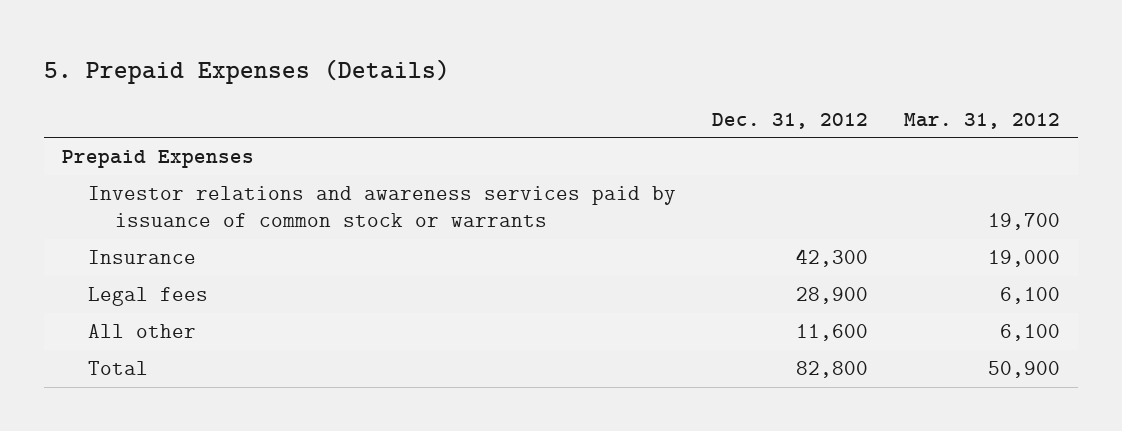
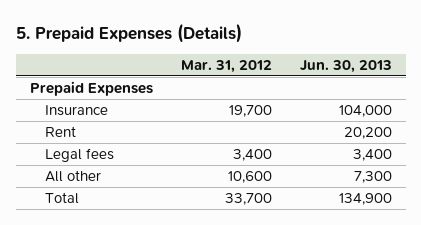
- | Dec. 31, 2012 | Mar. 31, 2012
+ | Mar. 31, 2012 | Jun. 30, 2013
- Investor relations and awareness services paid by issuance of common stock or warrants | | 19,700
- Insurance | 42,300 | 19,000
- Legal fees | 28,900 | 6,100
- All other | 11,600 | 6,100
- Total | 82,800 | 50,900
+ Insurance | 19,700 | 104,000
+ Rent | | 20,200
+ Legal fees | 3,400 | 3,400
+ All other | 10,600 | 7,300
+ Total | 33,700 | 134,900

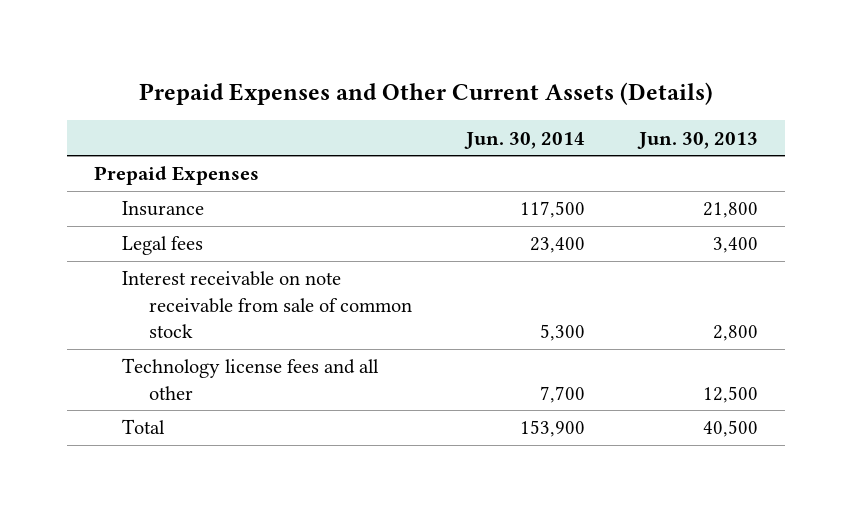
- 5. Prepaid Expenses (Details)
+ Prepaid Expenses and Other Current Assets (Details)
- | Mar. 31, 2012 | Jun. 30, 2013
+ | Jun. 30, 2014 | Jun. 30, 2013
- Insurance | 19,700 | 104,000
- Rent | | 20,200
+ Insurance | 117,500 | 21,800
- All other | 10,600 | 7,300
- Total | 33,700 | 134,900
+ Interest receivable on note receivable from sale of common stock | 5,300 | 2,800
+ Technology license fees and all other | 7,700 | 12,500
+ Total | 153,900 | 40,500

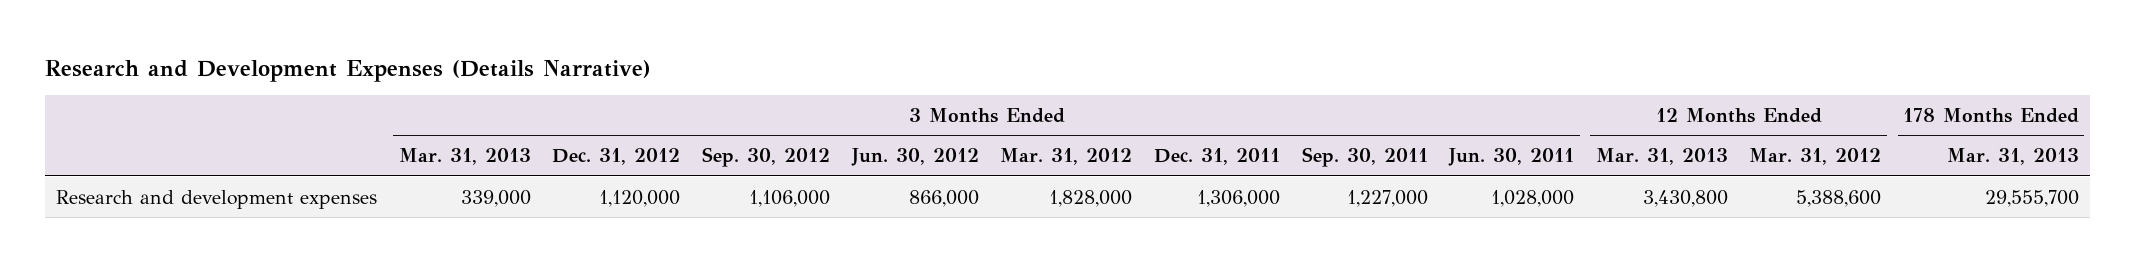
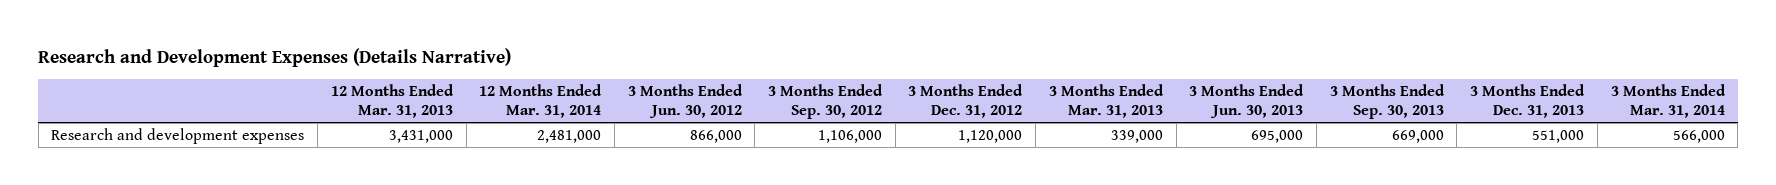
- | 3 Months Ended Mar. 31, 2013 | 3 Months Ended Dec. 31, 2012 | 3 Months Ended Sep. 30, 2012 | 3 Months Ended Jun. 30, 2012 | 3 Months Ended Mar. 31, 2012 | 3 Months Ended Dec. 31, 2011 | 3 Months Ended Sep. 30, 2011 | 3 Months Ended Jun. 30, 2011 | 12 Months Ended Mar. 31, 2013 | 12 Months Ended Mar. 31, 2012 | 178 Months Ended Mar. 31, 2013
+ | 12 Months Ended Mar. 31, 2013 | 12 Months Ended Mar. 31, 2014 | 3 Months Ended Jun. 30, 2012 | 3 Months Ended Sep. 30, 2012 | 3 Months Ended Dec. 31, 2012 | 3 Months Ended Mar. 31, 2013 | 3 Months Ended Jun. 30, 2013 | 3 Months Ended Sep. 30, 2013 | 3 Months Ended Dec. 31, 2013 | 3 Months Ended Mar. 31, 2014
- Research and development expenses | 339,000 | 1,120,000 | 1,106,000 | 866,000 | 1,828,000 | 1,306,000 | 1,227,000 | 1,028,000 | 3,430,800 | 5,388,600 | 29,555,700
+ Research and development expenses | 3,431,000 | 2,481,000 | 866,000 | 1,106,000 | 1,120,000 | 339,000 | 695,000 | 669,000 | 551,000 | 566,000

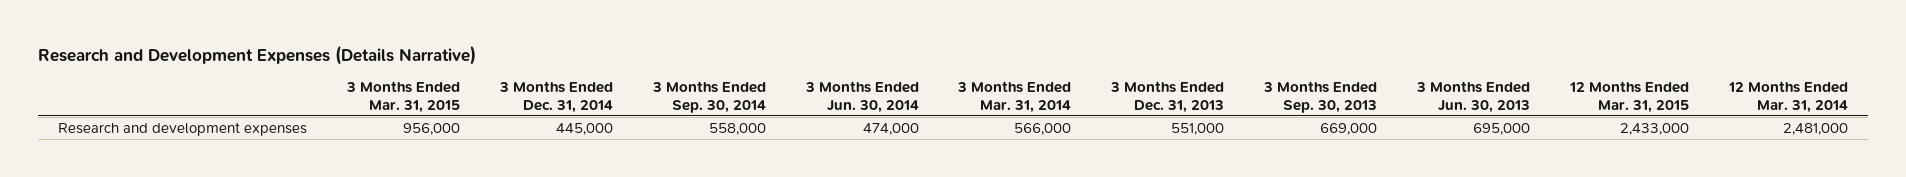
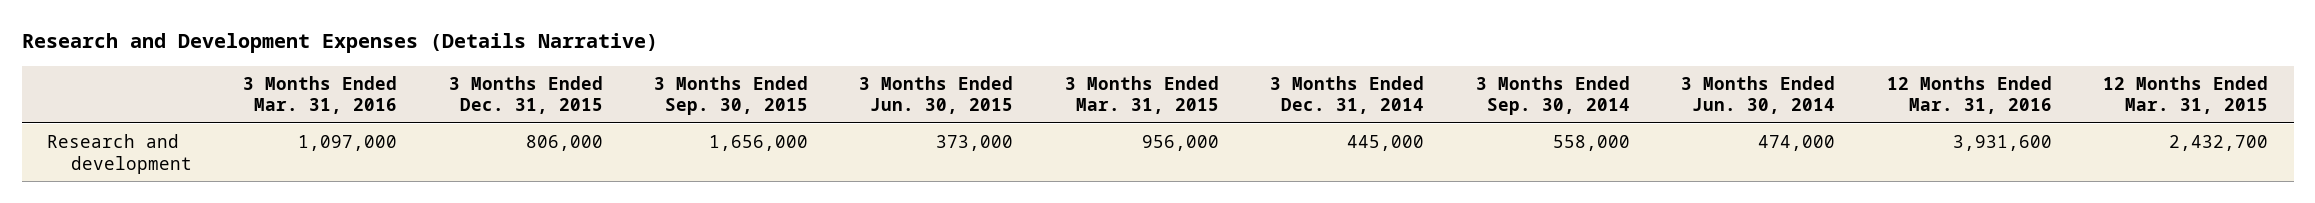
- | 3 Months Ended Mar. 31, 2015 | 3 Months Ended Dec. 31, 2014 | 3 Months Ended Sep. 30, 2014 | 3 Months Ended Jun. 30, 2014 | 3 Months Ended Mar. 31, 2014 | 3 Months Ended Dec. 31, 2013 | 3 Months Ended Sep. 30, 2013 | 3 Months Ended Jun. 30, 2013 | 12 Months Ended Mar. 31, 2015 | 12 Months Ended Mar. 31, 2014
+ | 3 Months Ended Mar. 31, 2016 | 3 Months Ended Dec. 31, 2015 | 3 Months Ended Sep. 30, 2015 | 3 Months Ended Jun. 30, 2015 | 3 Months Ended Mar. 31, 2015 | 3 Months Ended Dec. 31, 2014 | 3 Months Ended Sep. 30, 2014 | 3 Months Ended Jun. 30, 2014 | 12 Months Ended Mar. 31, 2016 | 12 Months Ended Mar. 31, 2015
- Research and development expenses | 956,000 | 445,000 | 558,000 | 474,000 | 566,000 | 551,000 | 669,000 | 695,000 | 2,433,000 | 2,481,000
+ Research and development | 1,097,000 | 806,000 | 1,656,000 | 373,000 | 956,000 | 445,000 | 558,000 | 474,000 | 3,931,600 | 2,432,700

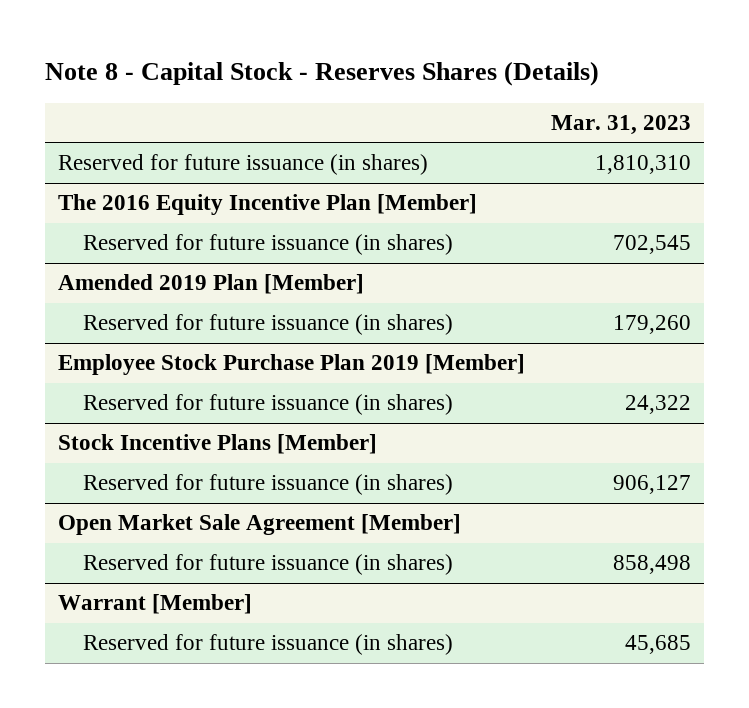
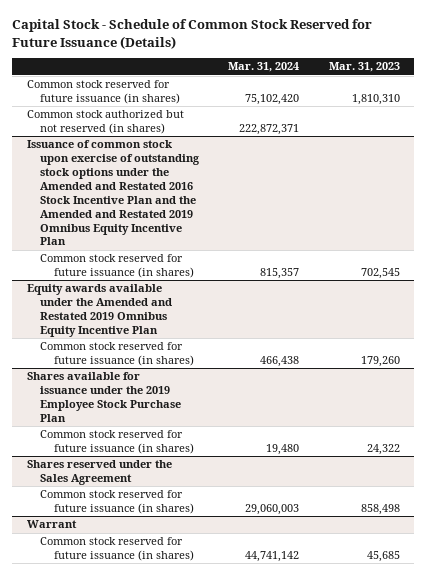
- Note 8 - Capital Stock - Reserves Shares (Details)
+ Capital Stock - Schedule of Common Stock Reserved for Future Issuance (Details)
- | Mar. 31, 2023
+ | Mar. 31, 2024 | Mar. 31, 2023
- Reserved for future issuance (in shares) | 1,810,310
- The 2016 Equity Incentive Plan [Member]
- Reserved for future issuance (in shares) | 702,545
- Amended 2019 Plan [Member]
- Reserved for future issuance (in shares) | 179,260
- Employee Stock Purchase Plan 2019 [Member]
- Reserved for future issuance (in shares) | 24,322
- Stock Incentive Plans [Member]
- Reserved for future issuance (in shares) | 906,127
- Open Market Sale Agreement [Member]
- Reserved for future issuance (in shares) | 858,498
- Warrant [Member]
- Reserved for future issuance (in shares) | 45,685
+ Common stock reserved for future issuance (in shares) | 75,102,420 | 1,810,310
+ Common stock authorized but not reserved (in shares) | 222,872,371 |
+ Issuance of common stock upon exercise of outstanding stock options under the Amended and Restated 2016 Stock Incentive Plan and the Amended and Restated 2019 Omnibus Equity Incentive Plan
+ Common stock reserved for future issuance (in shares) | 815,357 | 702,545
+ Equity awards available under the Amended and Restated 2019 Omnibus Equity Incentive Plan
+ Common stock reserved for future issuance (in shares) | 466,438 | 179,260
+ Shares available for issuance under the 2019 Employee Stock Purchase Plan
+ Common stock reserved for future issuance (in shares) | 19,480 | 24,322
+ Shares reserved under the Sales Agreement
+ Common stock reserved for future issuance (in shares) | 29,060,003 | 858,498
+ Warrant
+ Common stock reserved for future issuance (in shares) | 44,741,142 | 45,685

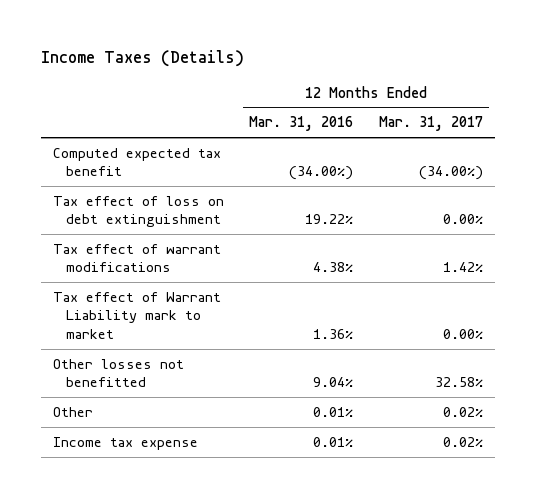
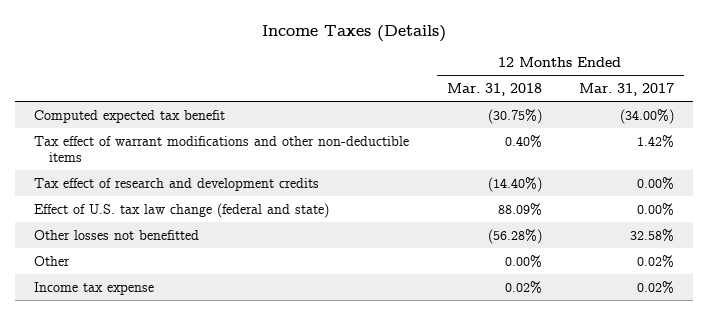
- | 12 Months Ended Mar. 31, 2016 | 12 Months Ended Mar. 31, 2017
+ | 12 Months Ended Mar. 31, 2018 | 12 Months Ended Mar. 31, 2017
- Tax effect of loss on debt extinguishment | 19.22% | 0.00%
- Tax effect of warrant modifications | 4.38% | 1.42%
- Tax effect of Warrant Liability mark to market | 1.36% | 0.00%
+ Tax effect of warrant modifications and other non-deductible items | 0.40% | 1.42%
+ Tax effect of research and development credits | (14.40%) | 0.00%
+ Effect of U.S. tax law change (federal and state) | 88.09% | 0.00%

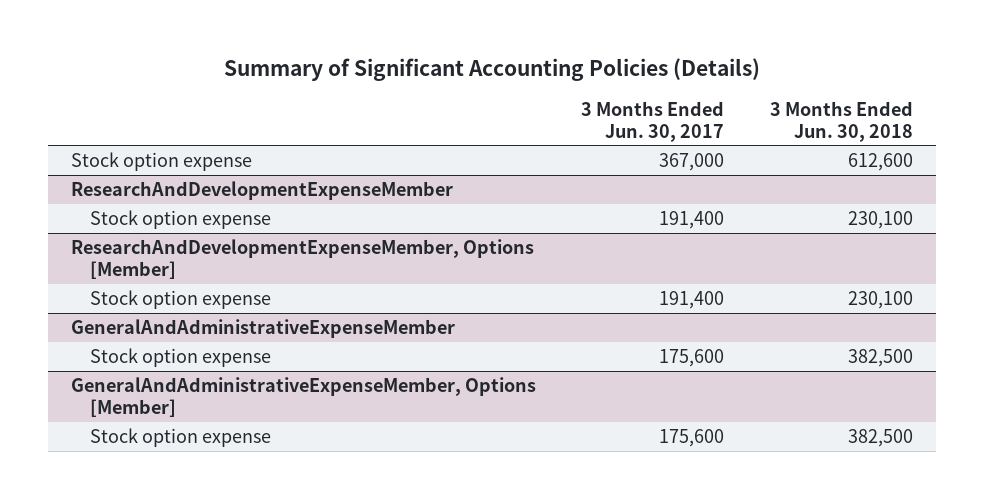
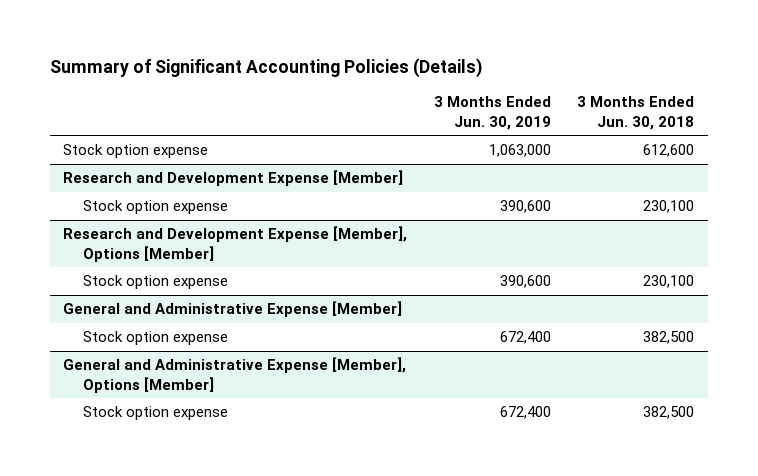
- | 3 Months Ended Jun. 30, 2017 | 3 Months Ended Jun. 30, 2018
+ | 3 Months Ended Jun. 30, 2019 | 3 Months Ended Jun. 30, 2018
- ResearchAndDevelopmentExpenseMember
+ Research and Development Expense [Member]
- ResearchAndDevelopmentExpenseMember, Options [Member]
+ Research and Development Expense [Member], Options [Member]
- GeneralAndAdministrativeExpenseMember
+ General and Administrative Expense [Member]
- GeneralAndAdministrativeExpenseMember, Options [Member]
+ General and Administrative Expense [Member], Options [Member]

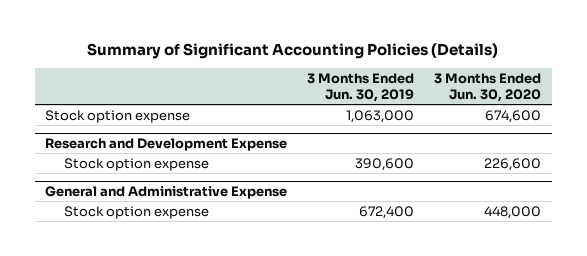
- | 3 Months Ended Jun. 30, 2019 | 3 Months Ended Jun. 30, 2018
+ | 3 Months Ended Jun. 30, 2019 | 3 Months Ended Jun. 30, 2020
- Research and Development Expense [Member]
- Stock option expense | 390,600 | 230,100
- Research and Development Expense [Member], Options [Member]
+ Research and Development Expense
- General and Administrative Expense [Member]
- Stock option expense | 672,400 | 382,500
- General and Administrative Expense [Member], Options [Member]
+ General and Administrative Expense

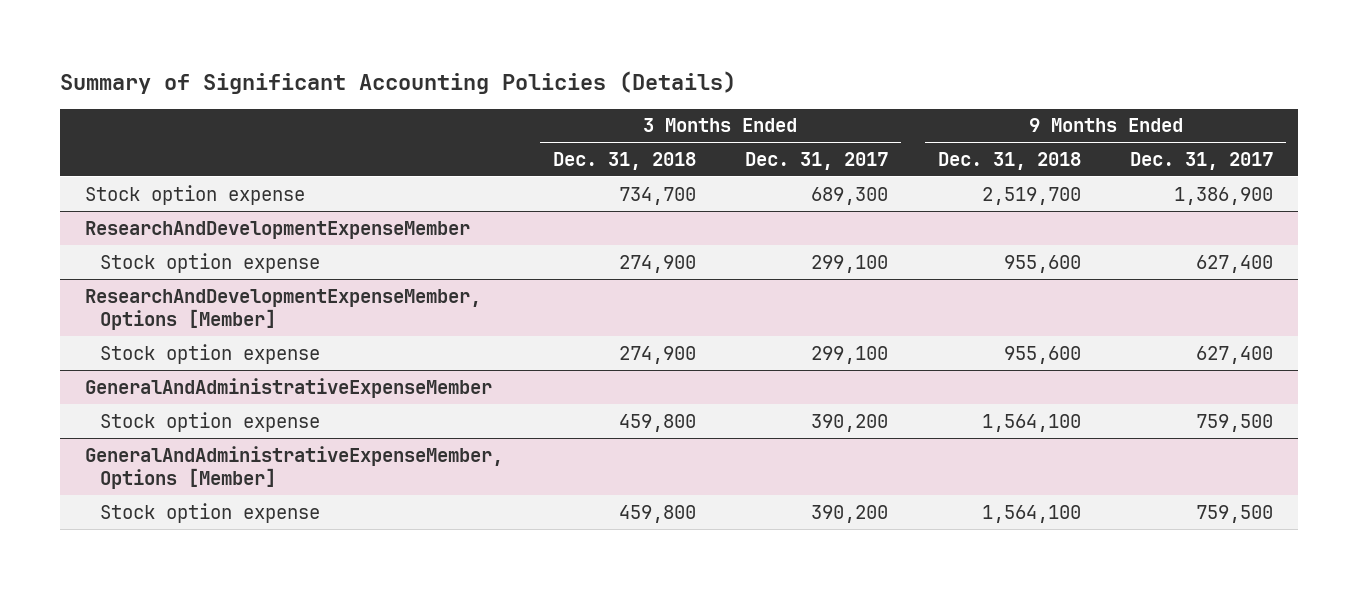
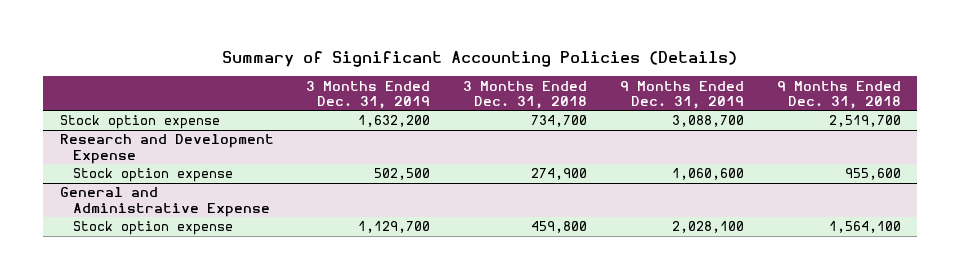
- | 3 Months Ended Dec. 31, 2018 | 3 Months Ended Dec. 31, 2017 | 9 Months Ended Dec. 31, 2018 | 9 Months Ended Dec. 31, 2017
+ | 3 Months Ended Dec. 31, 2019 | 3 Months Ended Dec. 31, 2018 | 9 Months Ended Dec. 31, 2019 | 9 Months Ended Dec. 31, 2018
- ResearchAndDevelopmentExpenseMember
- Stock option expense | 274,900 | 299,100 | 955,600 | 627,400
- ResearchAndDevelopmentExpenseMember, Options [Member]
+ Research and Development Expense
- GeneralAndAdministrativeExpenseMember
- Stock option expense | 459,800 | 390,200 | 1,564,100 | 759,500
- GeneralAndAdministrativeExpenseMember, Options [Member]
+ General and Administrative Expense

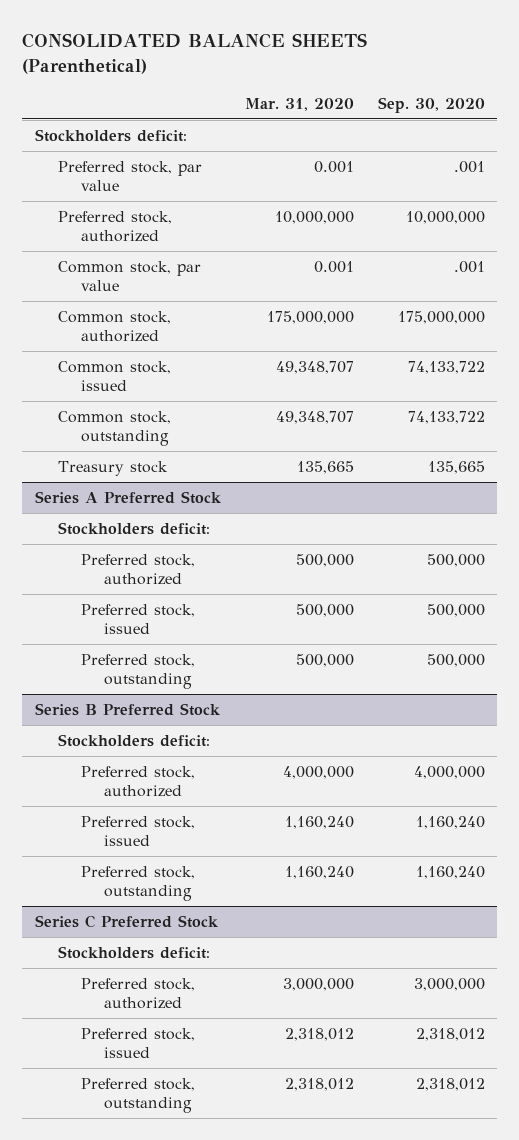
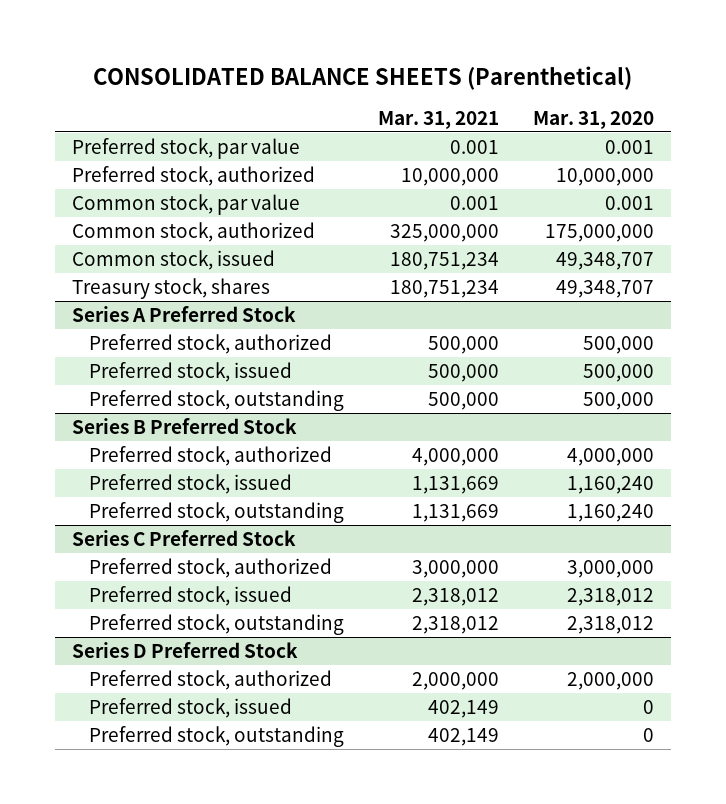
- | Mar. 31, 2020 | Sep. 30, 2020
+ | Mar. 31, 2021 | Mar. 31, 2020
- Stockholders deficit:
- Common stock, outstanding | 49,348,707 | 74,133,722
- Treasury stock | 135,665 | 135,665
+ Treasury stock, shares | 180,751,234 | 49,348,707
@ Series A Preferred Stock
- Stockholders deficit:
@ Series B Preferred Stock
- Stockholders deficit:
@ Series C Preferred Stock
- Stockholders deficit:
+ Series D Preferred Stock
+ Preferred stock, authorized | 2,000,000 | 2,000,000
+ Preferred stock, issued | 402,149 | 0
+ Preferred stock, outstanding | 402,149 | 0

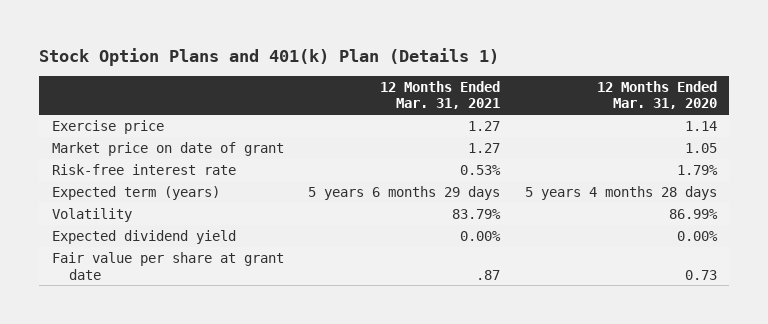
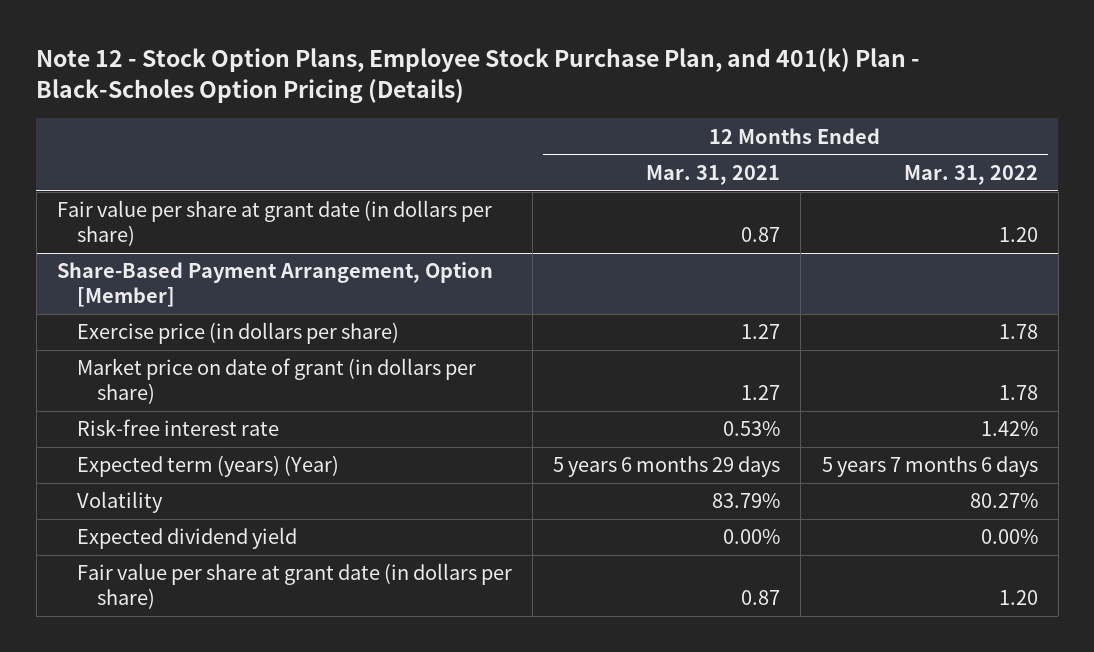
- Stock Option Plans and 401(k) Plan (Details 1)
+ Note 12 - Stock Option Plans, Employee Stock Purchase Plan, and 401(k) Plan - Black-Scholes Option Pricing (Details)
- | 12 Months Ended Mar. 31, 2021 | 12 Months Ended Mar. 31, 2020
+ | 12 Months Ended Mar. 31, 2021 | 12 Months Ended Mar. 31, 2022
- Exercise price | 1.27 | 1.14
- Market price on date of grant | 1.27 | 1.05
+ Fair value per share at grant date (in dollars per share) | 0.87 | 1.20
+ Share-Based Payment Arrangement, Option [Member]
+ Exercise price (in dollars per share) | 1.27 | 1.78
+ Market price on date of grant (in dollars per share) | 1.27 | 1.78
- Expected term (years) | 5 years 6 months 29 days | 5 years 4 months 28 days
+ Expected term (years) (Year) | 5 years 6 months 29 days | 5 years 7 months 6 days
- Fair value per share at grant date | .87 | 0.73
+ Fair value per share at grant date (in dollars per share) | 0.87 | 1.20

